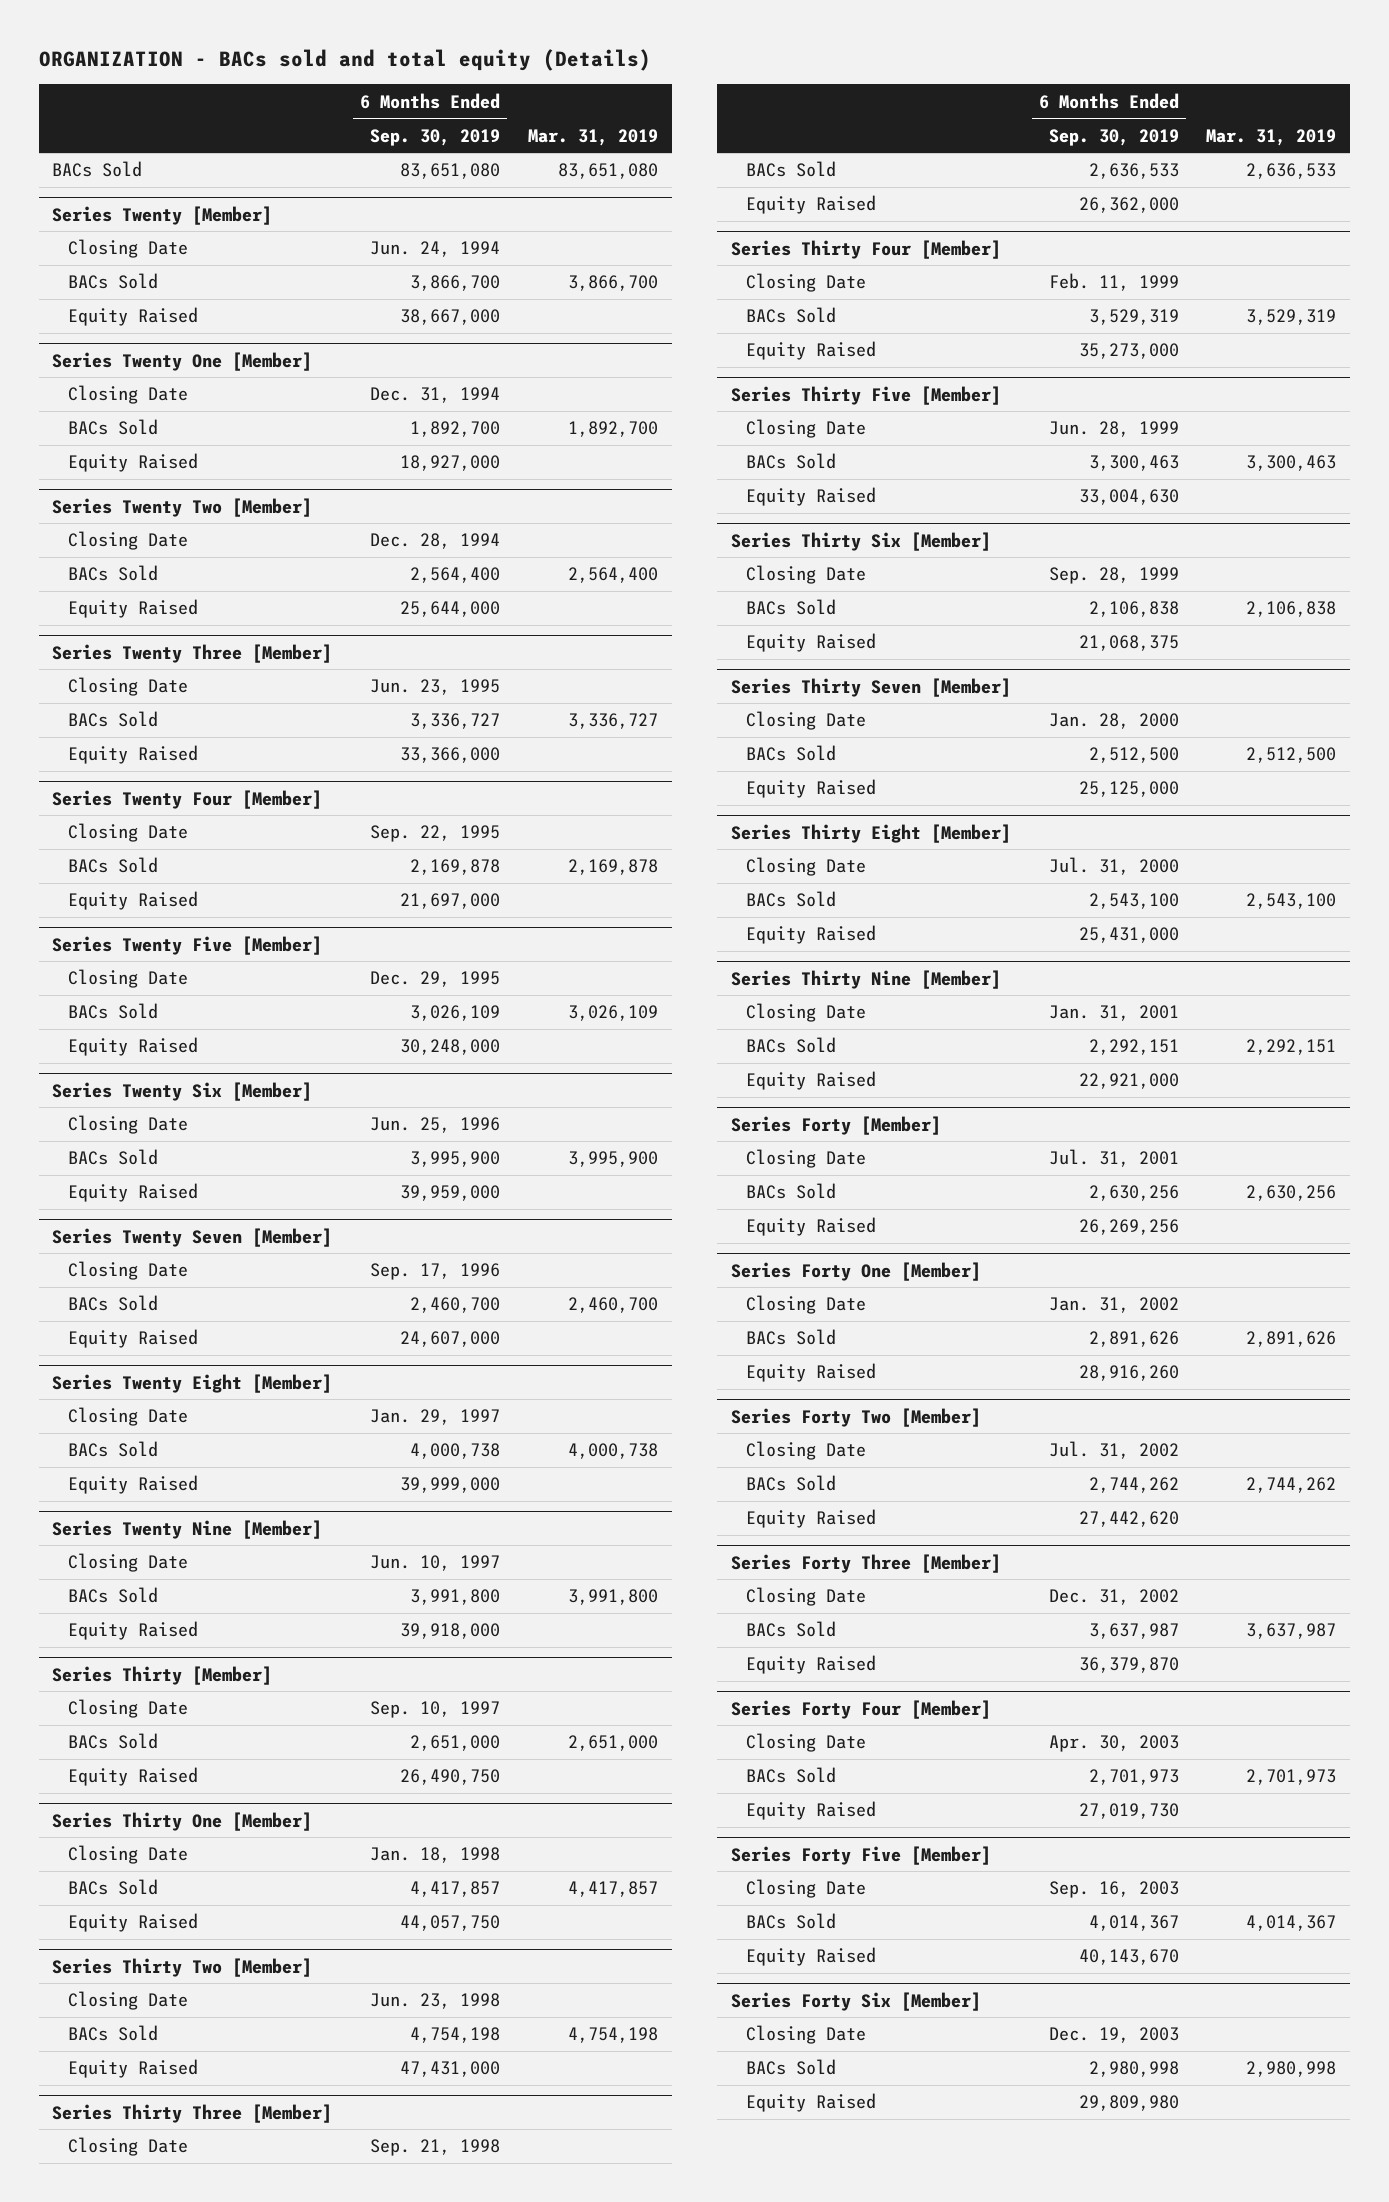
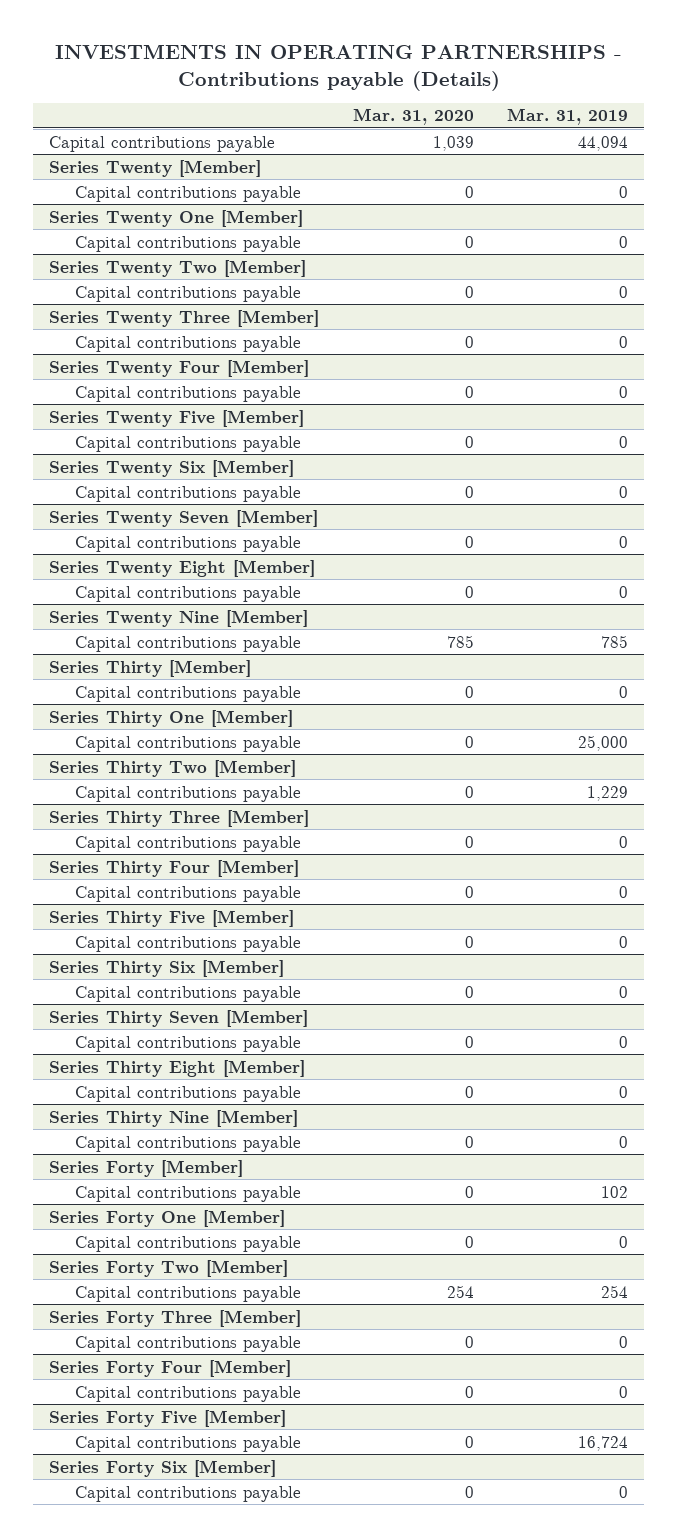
- ORGANIZATION - BACs sold and total equity (Details)
+ INVESTMENTS IN OPERATING PARTNERSHIPS - Contributions payable (Details)
- | 6 Months Ended Sep. 30, 2019 | Mar. 31, 2019
+ | Mar. 31, 2020 | Mar. 31, 2019
- BACs Sold | 83,651,080 | 83,651,080
+ Capital contributions payable | 1,039 | 44,094
@ Series Twenty [Member]
- Closing Date | Jun. 24, 1994 |
- BACs Sold | 3,866,700 | 3,866,700
- Equity Raised | 38,667,000 |
+ Capital contributions payable | 0 | 0
@ Series Twenty One [Member]
- Closing Date | Dec. 31, 1994 |
- BACs Sold | 1,892,700 | 1,892,700
- Equity Raised | 18,927,000 |
+ Capital contributions payable | 0 | 0
@ Series Twenty Two [Member]
- Closing Date | Dec. 28, 1994 |
- BACs Sold | 2,564,400 | 2,564,400
- Equity Raised | 25,644,000 |
+ Capital contributions payable | 0 | 0
@ Series Twenty Three [Member]
- Closing Date | Jun. 23, 1995 |
- BACs Sold | 3,336,727 | 3,336,727
- Equity Raised | 33,366,000 |
+ Capital contributions payable | 0 | 0
@ Series Twenty Four [Member]
- Closing Date | Sep. 22, 1995 |
- BACs Sold | 2,169,878 | 2,169,878
- Equity Raised | 21,697,000 |
+ Capital contributions payable | 0 | 0
@ Series Twenty Five [Member]
- Closing Date | Dec. 29, 1995 |
- BACs Sold | 3,026,109 | 3,026,109
- Equity Raised | 30,248,000 |
+ Capital contributions payable | 0 | 0
@ Series Twenty Six [Member]
- Closing Date | Jun. 25, 1996 |
- BACs Sold | 3,995,900 | 3,995,900
- Equity Raised | 39,959,000 |
+ Capital contributions payable | 0 | 0
@ Series Twenty Seven [Member]
- Closing Date | Sep. 17, 1996 |
- BACs Sold | 2,460,700 | 2,460,700
- Equity Raised | 24,607,000 |
+ Capital contributions payable | 0 | 0
@ Series Twenty Eight [Member]
- Closing Date | Jan. 29, 1997 |
- BACs Sold | 4,000,738 | 4,000,738
- Equity Raised | 39,999,000 |
+ Capital contributions payable | 0 | 0
@ Series Twenty Nine [Member]
- Closing Date | Jun. 10, 1997 |
- BACs Sold | 3,991,800 | 3,991,800
- Equity Raised | 39,918,000 |
+ Capital contributions payable | 785 | 785
@ Series Thirty [Member]
- Closing Date | Sep. 10, 1997 |
- BACs Sold | 2,651,000 | 2,651,000
- Equity Raised | 26,490,750 |
+ Capital contributions payable | 0 | 0
@ Series Thirty One [Member]
- Closing Date | Jan. 18, 1998 |
- BACs Sold | 4,417,857 | 4,417,857
- Equity Raised | 44,057,750 |
+ Capital contributions payable | 0 | 25,000
@ Series Thirty Two [Member]
- Closing Date | Jun. 23, 1998 |
- BACs Sold | 4,754,198 | 4,754,198
- Equity Raised | 47,431,000 |
+ Capital contributions payable | 0 | 1,229
@ Series Thirty Three [Member]
- Closing Date | Sep. 21, 1998 |
- BACs Sold | 2,636,533 | 2,636,533
- Equity Raised | 26,362,000 |
+ Capital contributions payable | 0 | 0
@ Series Thirty Four [Member]
- Closing Date | Feb. 11, 1999 |
- BACs Sold | 3,529,319 | 3,529,319
- Equity Raised | 35,273,000 |
+ Capital contributions payable | 0 | 0
@ Series Thirty Five [Member]
- Closing Date | Jun. 28, 1999 |
- BACs Sold | 3,300,463 | 3,300,463
- Equity Raised | 33,004,630 |
+ Capital contributions payable | 0 | 0
@ Series Thirty Six [Member]
- Closing Date | Sep. 28, 1999 |
- BACs Sold | 2,106,838 | 2,106,838
- Equity Raised | 21,068,375 |
+ Capital contributions payable | 0 | 0
@ Series Thirty Seven [Member]
- Closing Date | Jan. 28, 2000 |
- BACs Sold | 2,512,500 | 2,512,500
- Equity Raised | 25,125,000 |
+ Capital contributions payable | 0 | 0
@ Series Thirty Eight [Member]
- Closing Date | Jul. 31, 2000 |
- BACs Sold | 2,543,100 | 2,543,100
- Equity Raised | 25,431,000 |
+ Capital contributions payable | 0 | 0
@ Series Thirty Nine [Member]
- Closing Date | Jan. 31, 2001 |
- BACs Sold | 2,292,151 | 2,292,151
- Equity Raised | 22,921,000 |
+ Capital contributions payable | 0 | 0
@ Series Forty [Member]
- Closing Date | Jul. 31, 2001 |
- BACs Sold | 2,630,256 | 2,630,256
- Equity Raised | 26,269,256 |
+ Capital contributions payable | 0 | 102
@ Series Forty One [Member]
- Closing Date | Jan. 31, 2002 |
- BACs Sold | 2,891,626 | 2,891,626
- Equity Raised | 28,916,260 |
+ Capital contributions payable | 0 | 0
@ Series Forty Two [Member]
- Closing Date | Jul. 31, 2002 |
- BACs Sold | 2,744,262 | 2,744,262
- Equity Raised | 27,442,620 |
+ Capital contributions payable | 254 | 254
@ Series Forty Three [Member]
- Closing Date | Dec. 31, 2002 |
- BACs Sold | 3,637,987 | 3,637,987
- Equity Raised | 36,379,870 |
+ Capital contributions payable | 0 | 0
@ Series Forty Four [Member]
- Closing Date | Apr. 30, 2003 |
- BACs Sold | 2,701,973 | 2,701,973
- Equity Raised | 27,019,730 |
+ Capital contributions payable | 0 | 0
@ Series Forty Five [Member]
- Closing Date | Sep. 16, 2003 |
- BACs Sold | 4,014,367 | 4,014,367
- Equity Raised | 40,143,670 |
+ Capital contributions payable | 0 | 16,724
@ Series Forty Six [Member]
- Closing Date | Dec. 19, 2003 |
- BACs Sold | 2,980,998 | 2,980,998
- Equity Raised | 29,809,980 |
+ Capital contributions payable | 0 | 0

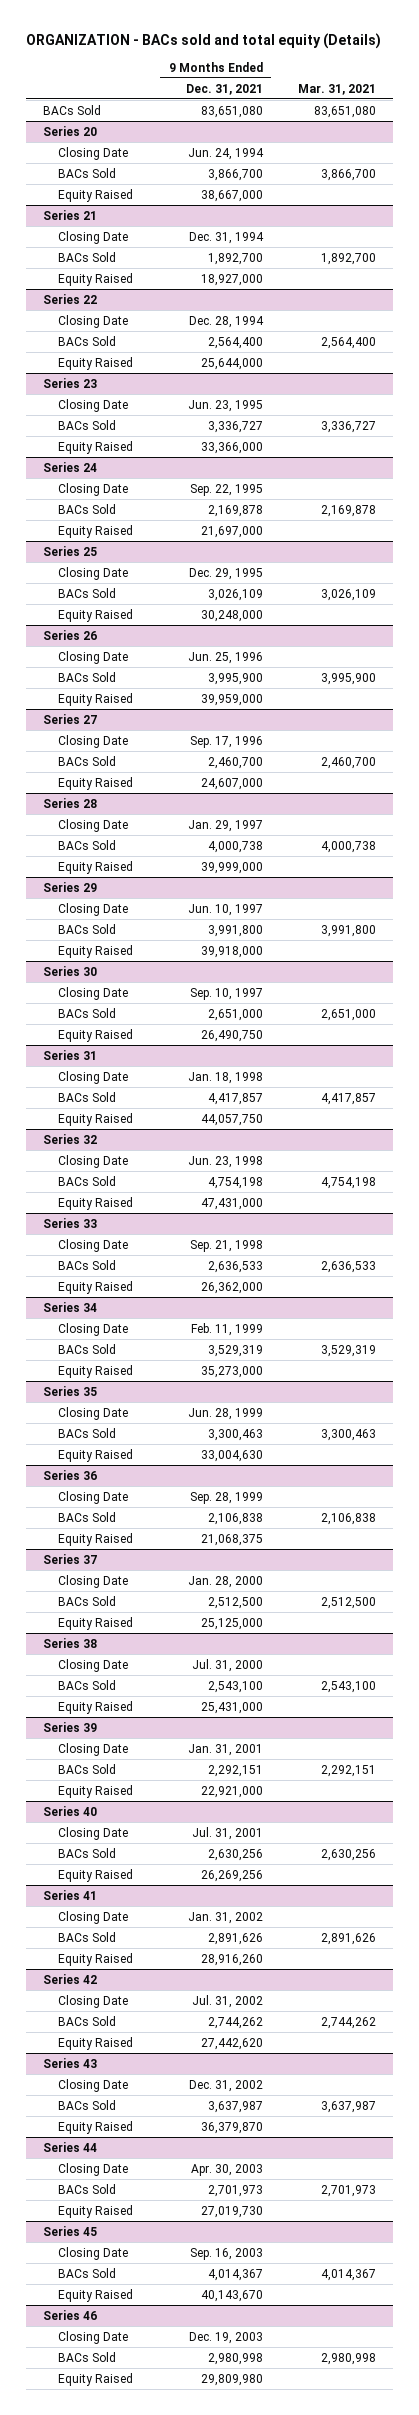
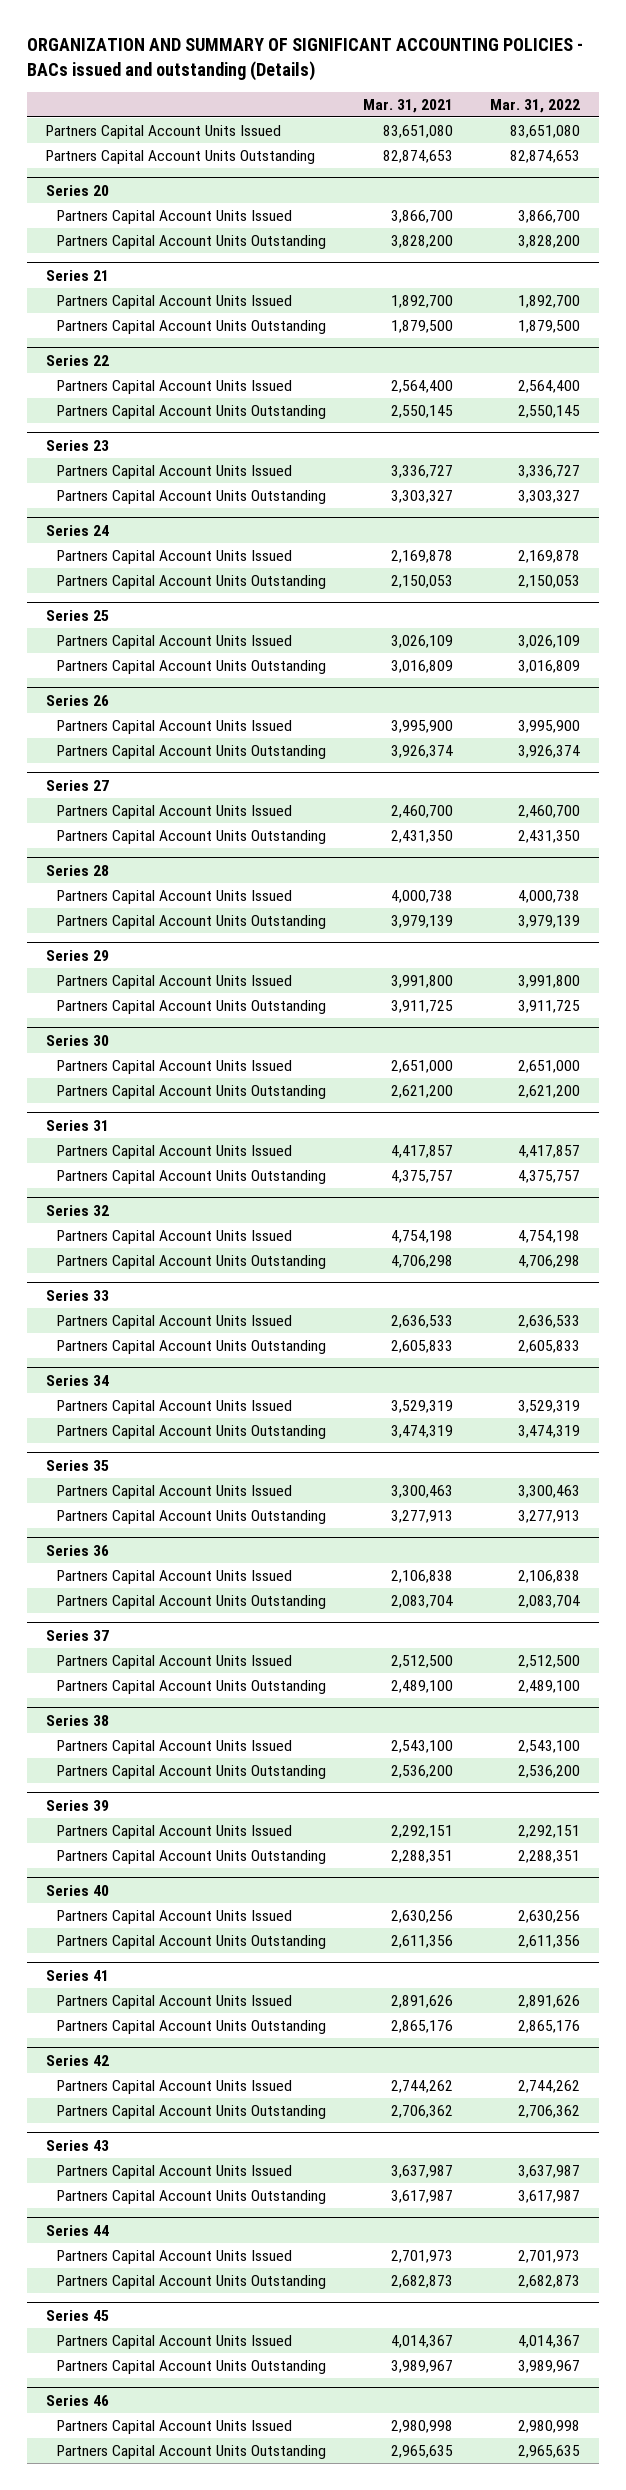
- ORGANIZATION - BACs sold and total equity (Details)
+ ORGANIZATION AND SUMMARY OF SIGNIFICANT ACCOUNTING POLICIES - BACs issued and outstanding (Details)
- | 9 Months Ended Dec. 31, 2021 | Mar. 31, 2021
+ | Mar. 31, 2021 | Mar. 31, 2022
- BACs Sold | 83,651,080 | 83,651,080
+ Partners Capital Account Units Issued | 83,651,080 | 83,651,080
+ Partners Capital Account Units Outstanding | 82,874,653 | 82,874,653
@ Series 20
- Closing Date | Jun. 24, 1994 |
- BACs Sold | 3,866,700 | 3,866,700
- Equity Raised | 38,667,000 |
+ Partners Capital Account Units Issued | 3,866,700 | 3,866,700
+ Partners Capital Account Units Outstanding | 3,828,200 | 3,828,200
@ Series 21
- Closing Date | Dec. 31, 1994 |
- BACs Sold | 1,892,700 | 1,892,700
- Equity Raised | 18,927,000 |
+ Partners Capital Account Units Issued | 1,892,700 | 1,892,700
+ Partners Capital Account Units Outstanding | 1,879,500 | 1,879,500
@ Series 22
- Closing Date | Dec. 28, 1994 |
- BACs Sold | 2,564,400 | 2,564,400
- Equity Raised | 25,644,000 |
+ Partners Capital Account Units Issued | 2,564,400 | 2,564,400
+ Partners Capital Account Units Outstanding | 2,550,145 | 2,550,145
@ Series 23
- Closing Date | Jun. 23, 1995 |
- BACs Sold | 3,336,727 | 3,336,727
- Equity Raised | 33,366,000 |
+ Partners Capital Account Units Issued | 3,336,727 | 3,336,727
+ Partners Capital Account Units Outstanding | 3,303,327 | 3,303,327
@ Series 24
- Closing Date | Sep. 22, 1995 |
- BACs Sold | 2,169,878 | 2,169,878
- Equity Raised | 21,697,000 |
+ Partners Capital Account Units Issued | 2,169,878 | 2,169,878
+ Partners Capital Account Units Outstanding | 2,150,053 | 2,150,053
@ Series 25
- Closing Date | Dec. 29, 1995 |
- BACs Sold | 3,026,109 | 3,026,109
- Equity Raised | 30,248,000 |
+ Partners Capital Account Units Issued | 3,026,109 | 3,026,109
+ Partners Capital Account Units Outstanding | 3,016,809 | 3,016,809
@ Series 26
- Closing Date | Jun. 25, 1996 |
- BACs Sold | 3,995,900 | 3,995,900
- Equity Raised | 39,959,000 |
+ Partners Capital Account Units Issued | 3,995,900 | 3,995,900
+ Partners Capital Account Units Outstanding | 3,926,374 | 3,926,374
@ Series 27
- Closing Date | Sep. 17, 1996 |
- BACs Sold | 2,460,700 | 2,460,700
- Equity Raised | 24,607,000 |
+ Partners Capital Account Units Issued | 2,460,700 | 2,460,700
+ Partners Capital Account Units Outstanding | 2,431,350 | 2,431,350
@ Series 28
- Closing Date | Jan. 29, 1997 |
- BACs Sold | 4,000,738 | 4,000,738
- Equity Raised | 39,999,000 |
+ Partners Capital Account Units Issued | 4,000,738 | 4,000,738
+ Partners Capital Account Units Outstanding | 3,979,139 | 3,979,139
@ Series 29
- Closing Date | Jun. 10, 1997 |
- BACs Sold | 3,991,800 | 3,991,800
- Equity Raised | 39,918,000 |
+ Partners Capital Account Units Issued | 3,991,800 | 3,991,800
+ Partners Capital Account Units Outstanding | 3,911,725 | 3,911,725
@ Series 30
- Closing Date | Sep. 10, 1997 |
- BACs Sold | 2,651,000 | 2,651,000
- Equity Raised | 26,490,750 |
+ Partners Capital Account Units Issued | 2,651,000 | 2,651,000
+ Partners Capital Account Units Outstanding | 2,621,200 | 2,621,200
@ Series 31
- Closing Date | Jan. 18, 1998 |
- BACs Sold | 4,417,857 | 4,417,857
- Equity Raised | 44,057,750 |
+ Partners Capital Account Units Issued | 4,417,857 | 4,417,857
+ Partners Capital Account Units Outstanding | 4,375,757 | 4,375,757
@ Series 32
- Closing Date | Jun. 23, 1998 |
- BACs Sold | 4,754,198 | 4,754,198
- Equity Raised | 47,431,000 |
+ Partners Capital Account Units Issued | 4,754,198 | 4,754,198
+ Partners Capital Account Units Outstanding | 4,706,298 | 4,706,298
@ Series 33
- Closing Date | Sep. 21, 1998 |
- BACs Sold | 2,636,533 | 2,636,533
- Equity Raised | 26,362,000 |
+ Partners Capital Account Units Issued | 2,636,533 | 2,636,533
+ Partners Capital Account Units Outstanding | 2,605,833 | 2,605,833
@ Series 34
- Closing Date | Feb. 11, 1999 |
- BACs Sold | 3,529,319 | 3,529,319
- Equity Raised | 35,273,000 |
+ Partners Capital Account Units Issued | 3,529,319 | 3,529,319
+ Partners Capital Account Units Outstanding | 3,474,319 | 3,474,319
@ Series 35
- Closing Date | Jun. 28, 1999 |
- BACs Sold | 3,300,463 | 3,300,463
- Equity Raised | 33,004,630 |
+ Partners Capital Account Units Issued | 3,300,463 | 3,300,463
+ Partners Capital Account Units Outstanding | 3,277,913 | 3,277,913
@ Series 36
- Closing Date | Sep. 28, 1999 |
- BACs Sold | 2,106,838 | 2,106,838
- Equity Raised | 21,068,375 |
+ Partners Capital Account Units Issued | 2,106,838 | 2,106,838
+ Partners Capital Account Units Outstanding | 2,083,704 | 2,083,704
@ Series 37
- Closing Date | Jan. 28, 2000 |
- BACs Sold | 2,512,500 | 2,512,500
- Equity Raised | 25,125,000 |
+ Partners Capital Account Units Issued | 2,512,500 | 2,512,500
+ Partners Capital Account Units Outstanding | 2,489,100 | 2,489,100
@ Series 38
- Closing Date | Jul. 31, 2000 |
- BACs Sold | 2,543,100 | 2,543,100
- Equity Raised | 25,431,000 |
+ Partners Capital Account Units Issued | 2,543,100 | 2,543,100
+ Partners Capital Account Units Outstanding | 2,536,200 | 2,536,200
@ Series 39
- Closing Date | Jan. 31, 2001 |
- BACs Sold | 2,292,151 | 2,292,151
- Equity Raised | 22,921,000 |
+ Partners Capital Account Units Issued | 2,292,151 | 2,292,151
+ Partners Capital Account Units Outstanding | 2,288,351 | 2,288,351
@ Series 40
- Closing Date | Jul. 31, 2001 |
- BACs Sold | 2,630,256 | 2,630,256
- Equity Raised | 26,269,256 |
+ Partners Capital Account Units Issued | 2,630,256 | 2,630,256
+ Partners Capital Account Units Outstanding | 2,611,356 | 2,611,356
@ Series 41
- Closing Date | Jan. 31, 2002 |
- BACs Sold | 2,891,626 | 2,891,626
- Equity Raised | 28,916,260 |
+ Partners Capital Account Units Issued | 2,891,626 | 2,891,626
+ Partners Capital Account Units Outstanding | 2,865,176 | 2,865,176
@ Series 42
- Closing Date | Jul. 31, 2002 |
- BACs Sold | 2,744,262 | 2,744,262
- Equity Raised | 27,442,620 |
+ Partners Capital Account Units Issued | 2,744,262 | 2,744,262
+ Partners Capital Account Units Outstanding | 2,706,362 | 2,706,362
@ Series 43
- Closing Date | Dec. 31, 2002 |
- BACs Sold | 3,637,987 | 3,637,987
- Equity Raised | 36,379,870 |
+ Partners Capital Account Units Issued | 3,637,987 | 3,637,987
+ Partners Capital Account Units Outstanding | 3,617,987 | 3,617,987
@ Series 44
- Closing Date | Apr. 30, 2003 |
- BACs Sold | 2,701,973 | 2,701,973
- Equity Raised | 27,019,730 |
+ Partners Capital Account Units Issued | 2,701,973 | 2,701,973
+ Partners Capital Account Units Outstanding | 2,682,873 | 2,682,873
@ Series 45
- Closing Date | Sep. 16, 2003 |
- BACs Sold | 4,014,367 | 4,014,367
- Equity Raised | 40,143,670 |
+ Partners Capital Account Units Issued | 4,014,367 | 4,014,367
+ Partners Capital Account Units Outstanding | 3,989,967 | 3,989,967
@ Series 46
- Closing Date | Dec. 19, 2003 |
- BACs Sold | 2,980,998 | 2,980,998
- Equity Raised | 29,809,980 |
+ Partners Capital Account Units Issued | 2,980,998 | 2,980,998
+ Partners Capital Account Units Outstanding | 2,965,635 | 2,965,635

